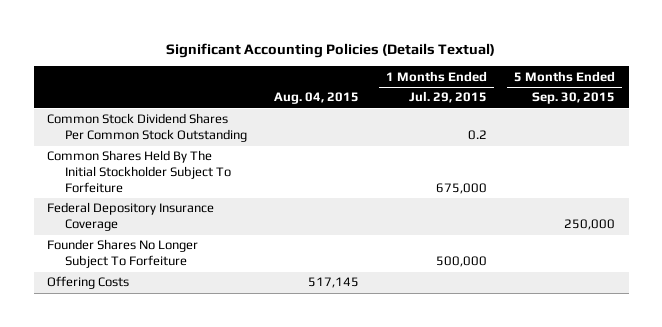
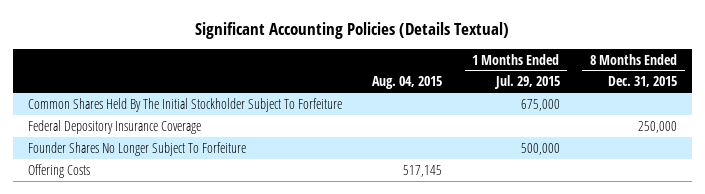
- | Aug. 04, 2015 | 1 Months Ended Jul. 29, 2015 | 5 Months Ended Sep. 30, 2015
+ | Aug. 04, 2015 | 1 Months Ended Jul. 29, 2015 | 8 Months Ended Dec. 31, 2015
- Common Stock Dividend Shares Per Common Stock Outstanding | | 0.2 |

